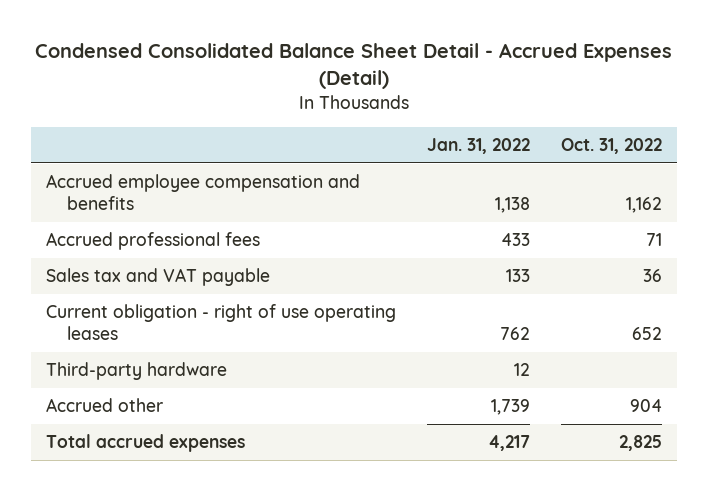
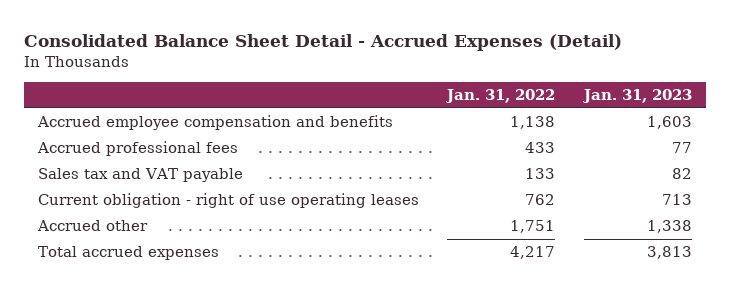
- Condensed Consolidated Balance Sheet Detail - Accrued Expenses (Detail)
+ Consolidated Balance Sheet Detail - Accrued Expenses (Detail)
- | Jan. 31, 2022 | Oct. 31, 2022
+ | Jan. 31, 2022 | Jan. 31, 2023
- Third-party hardware | 12 |
- Accrued other | 1,739 | 904
+ Accrued other | 1,751 | 1,338

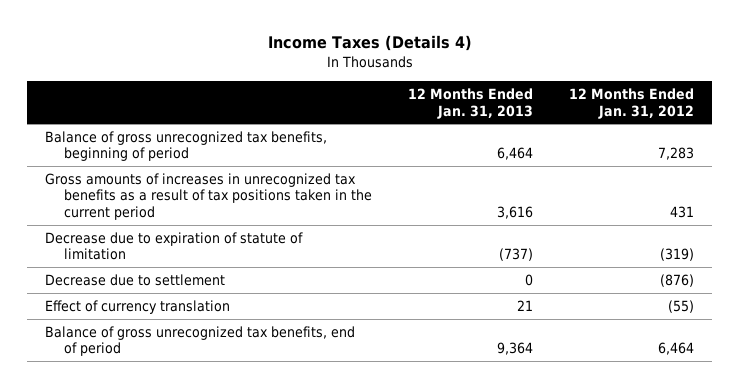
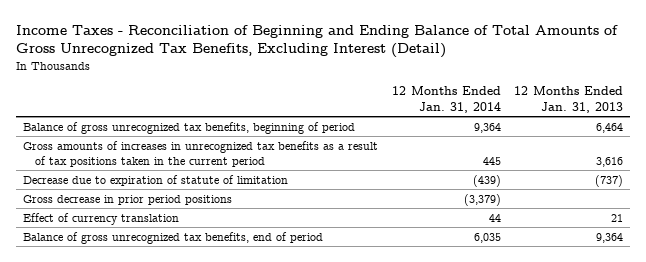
- Income Taxes (Details 4)
+ Income Taxes - Reconciliation of Beginning and Ending Balance of Total Amounts of Gross Unrecognized Tax Benefits, Excluding Interest (Detail)
- | 12 Months Ended Jan. 31, 2013 | 12 Months Ended Jan. 31, 2012
+ | 12 Months Ended Jan. 31, 2014 | 12 Months Ended Jan. 31, 2013
- Decrease due to settlement | 0 | (876)
+ Gross decrease in prior period positions | (3,379) |

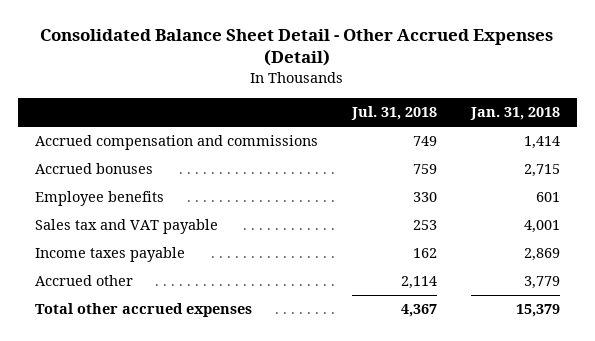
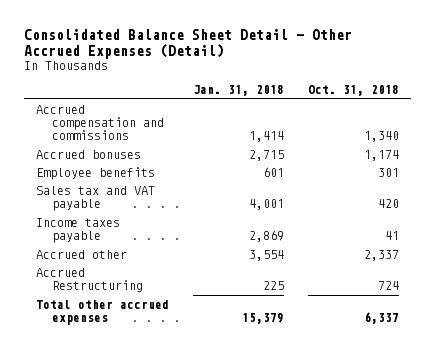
- | Jul. 31, 2018 | Jan. 31, 2018
+ | Jan. 31, 2018 | Oct. 31, 2018
- Accrued other | 2,114 | 3,779
+ Accrued other | 3,554 | 2,337
+ Accrued Restructuring | 225 | 724

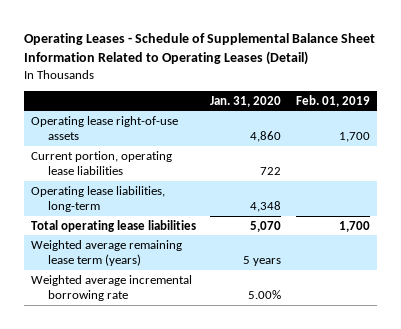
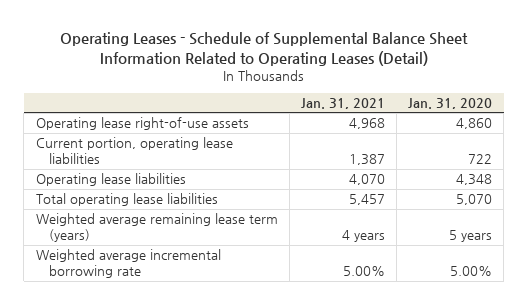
- | Jan. 31, 2020 | Feb. 01, 2019
+ | Jan. 31, 2021 | Jan. 31, 2020
- Operating lease liabilities, long-term | 4,348 |
+ Operating lease liabilities | 4,070 | 4,348

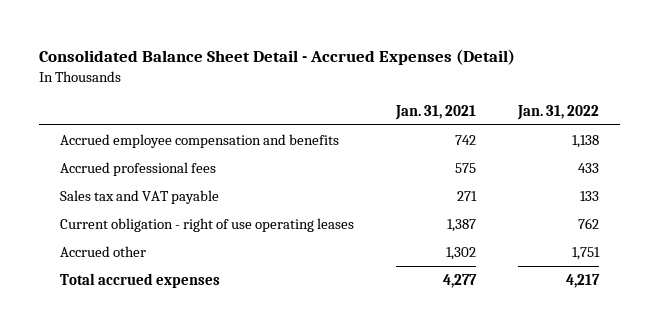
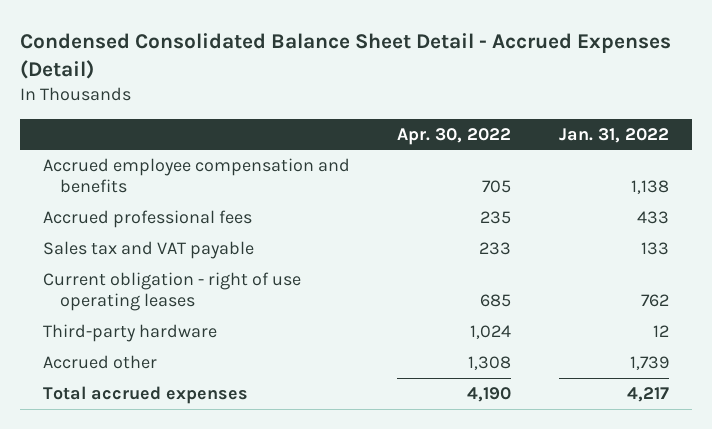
- Consolidated Balance Sheet Detail - Accrued Expenses (Detail)
+ Condensed Consolidated Balance Sheet Detail - Accrued Expenses (Detail)
- | Jan. 31, 2021 | Jan. 31, 2022
+ | Apr. 30, 2022 | Jan. 31, 2022
- Accrued other | 1,302 | 1,751
+ Third-party hardware | 1,024 | 12
+ Accrued other | 1,308 | 1,739

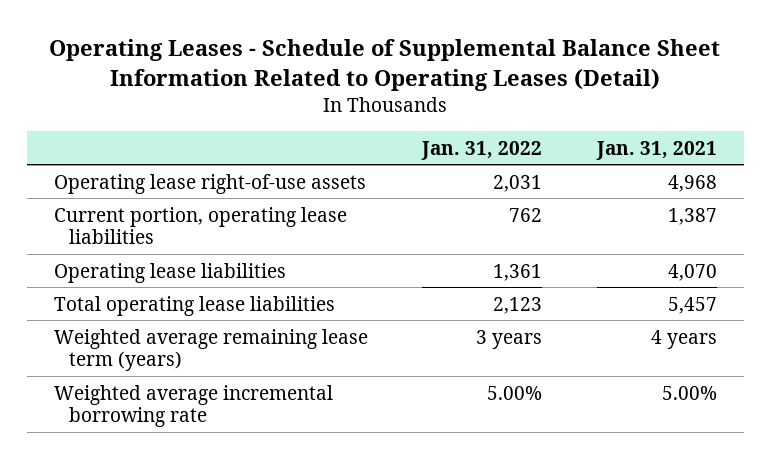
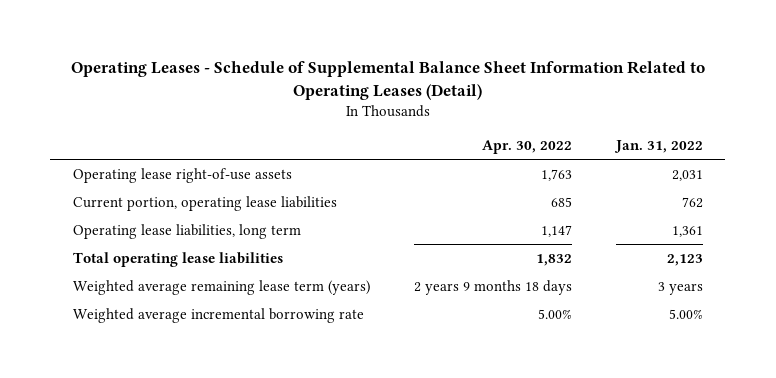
- | Jan. 31, 2022 | Jan. 31, 2021
+ | Apr. 30, 2022 | Jan. 31, 2022
- Operating lease liabilities | 1,361 | 4,070
+ Operating lease liabilities, long term | 1,147 | 1,361

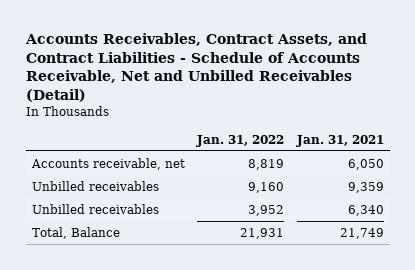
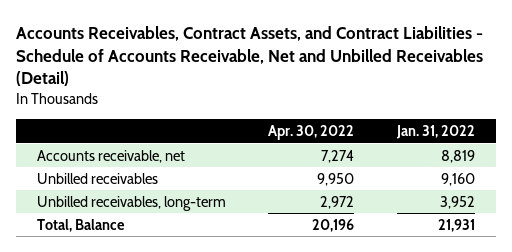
- | Jan. 31, 2022 | Jan. 31, 2021
+ | Apr. 30, 2022 | Jan. 31, 2022
- Unbilled receivables | 3,952 | 6,340
+ Unbilled receivables, long-term | 2,972 | 3,952

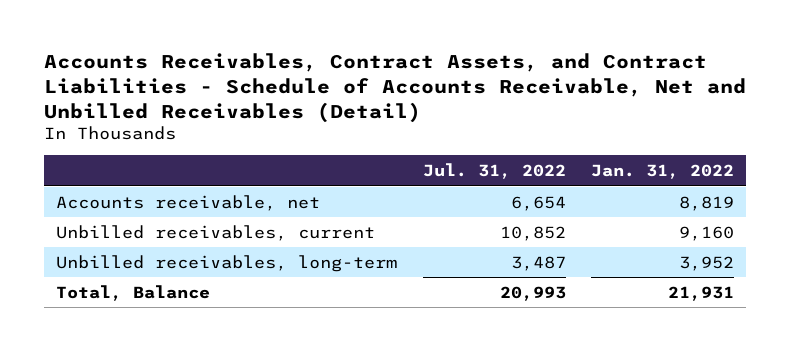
- | Apr. 30, 2022 | Jan. 31, 2022
+ | Jul. 31, 2022 | Jan. 31, 2022
- Unbilled receivables | 9,950 | 9,160
+ Unbilled receivables, current | 10,852 | 9,160

